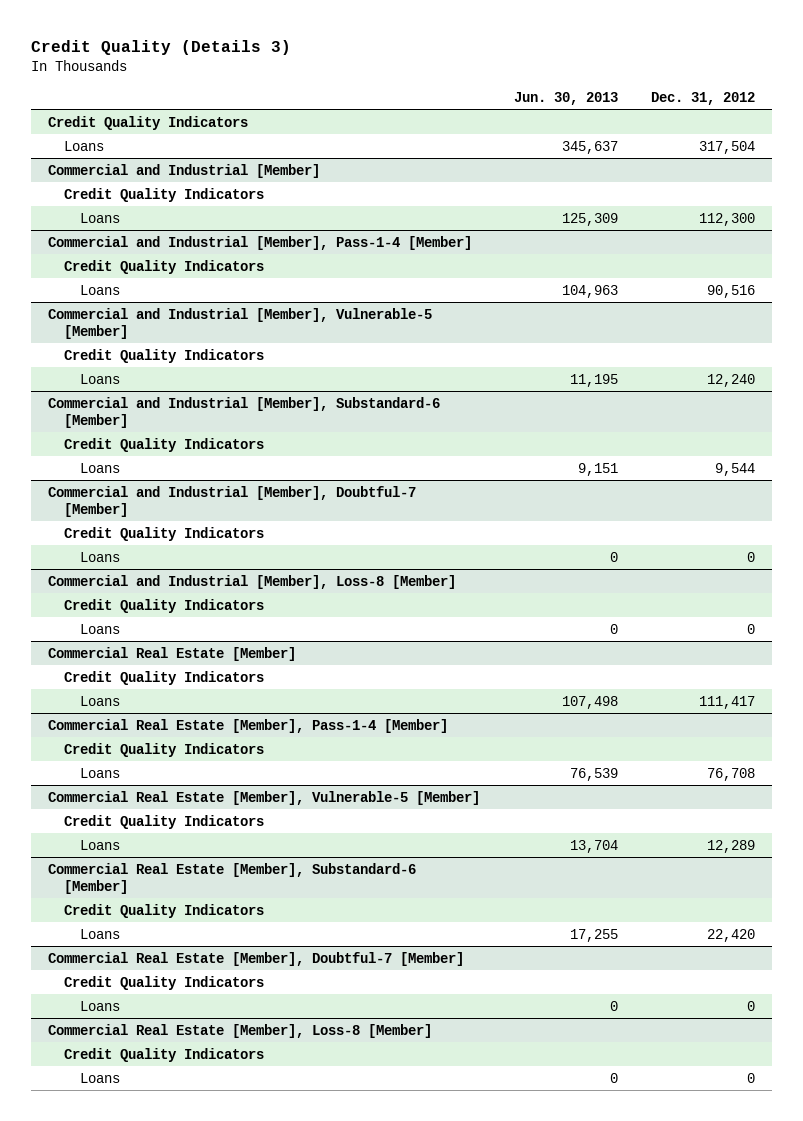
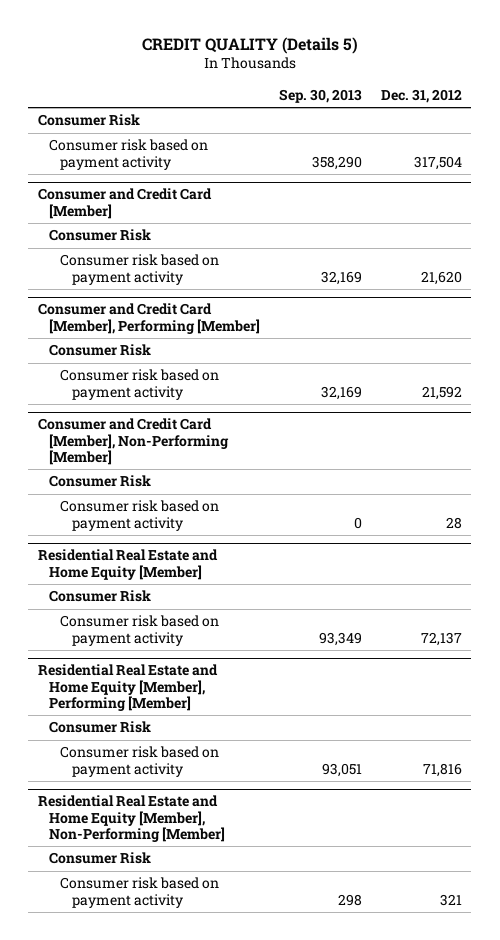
- Credit Quality (Details 3)
+ CREDIT QUALITY (Details 5)
- | Jun. 30, 2013 | Dec. 31, 2012
+ | Sep. 30, 2013 | Dec. 31, 2012
- Credit Quality Indicators
- Loans | 345,637 | 317,504
- Commercial and Industrial [Member]
- Credit Quality Indicators
- Loans | 125,309 | 112,300
- Commercial and Industrial [Member], Pass-1-4 [Member]
- Credit Quality Indicators
- Loans | 104,963 | 90,516
- Commercial and Industrial [Member], Vulnerable-5 [Member]
- Credit Quality Indicators
- Loans | 11,195 | 12,240
- Commercial and Industrial [Member], Substandard-6 [Member]
- Credit Quality Indicators
- Loans | 9,151 | 9,544
- Commercial and Industrial [Member], Doubtful-7 [Member]
- Credit Quality Indicators
- Loans | 0 | 0
- Commercial and Industrial [Member], Loss-8 [Member]
- Credit Quality Indicators
- Loans | 0 | 0
- Commercial Real Estate [Member]
- Credit Quality Indicators
- Loans | 107,498 | 111,417
- Commercial Real Estate [Member], Pass-1-4 [Member]
- Credit Quality Indicators
- Loans | 76,539 | 76,708
- Commercial Real Estate [Member], Vulnerable-5 [Member]
- Credit Quality Indicators
- Loans | 13,704 | 12,289
- Commercial Real Estate [Member], Substandard-6 [Member]
- Credit Quality Indicators
- Loans | 17,255 | 22,420
- Commercial Real Estate [Member], Doubtful-7 [Member]
- Credit Quality Indicators
- Loans | 0 | 0
- Commercial Real Estate [Member], Loss-8 [Member]
- Credit Quality Indicators
- Loans | 0 | 0
+ Consumer Risk
+ Consumer risk based on payment activity | 358,290 | 317,504
+ Consumer and Credit Card [Member]
+ Consumer Risk
+ Consumer risk based on payment activity | 32,169 | 21,620
+ Consumer and Credit Card [Member], Performing [Member]
+ Consumer Risk
+ Consumer risk based on payment activity | 32,169 | 21,592
+ Consumer and Credit Card [Member], Non-Performing [Member]
+ Consumer Risk
+ Consumer risk based on payment activity | 0 | 28
+ Residential Real Estate and Home Equity [Member]
+ Consumer Risk
+ Consumer risk based on payment activity | 93,349 | 72,137
+ Residential Real Estate and Home Equity [Member], Performing [Member]
+ Consumer Risk
+ Consumer risk based on payment activity | 93,051 | 71,816
+ Residential Real Estate and Home Equity [Member], Non-Performing [Member]
+ Consumer Risk
+ Consumer risk based on payment activity | 298 | 321

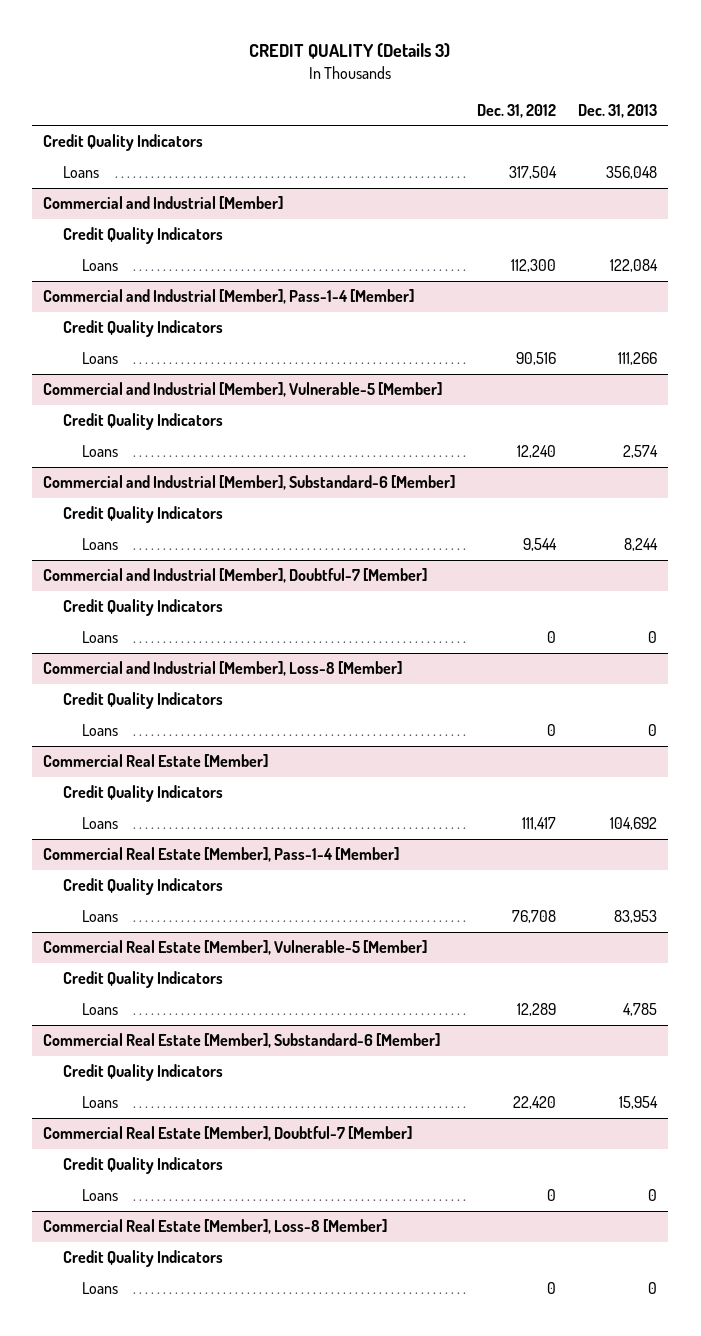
- CREDIT QUALITY (Details 5)
+ CREDIT QUALITY (Details 3)
- | Sep. 30, 2013 | Dec. 31, 2012
+ | Dec. 31, 2012 | Dec. 31, 2013
- Consumer Risk
- Consumer risk based on payment activity | 358,290 | 317,504
- Consumer and Credit Card [Member]
- Consumer Risk
- Consumer risk based on payment activity | 32,169 | 21,620
- Consumer and Credit Card [Member], Performing [Member]
- Consumer Risk
- Consumer risk based on payment activity | 32,169 | 21,592
- Consumer and Credit Card [Member], Non-Performing [Member]
- Consumer Risk
- Consumer risk based on payment activity | 0 | 28
- Residential Real Estate and Home Equity [Member]
- Consumer Risk
- Consumer risk based on payment activity | 93,349 | 72,137
- Residential Real Estate and Home Equity [Member], Performing [Member]
- Consumer Risk
- Consumer risk based on payment activity | 93,051 | 71,816
- Residential Real Estate and Home Equity [Member], Non-Performing [Member]
- Consumer Risk
- Consumer risk based on payment activity | 298 | 321
+ Credit Quality Indicators
+ Loans | 317,504 | 356,048
+ Commercial and Industrial [Member]
+ Credit Quality Indicators
+ Loans | 112,300 | 122,084
+ Commercial and Industrial [Member], Pass-1-4 [Member]
+ Credit Quality Indicators
+ Loans | 90,516 | 111,266
+ Commercial and Industrial [Member], Vulnerable-5 [Member]
+ Credit Quality Indicators
+ Loans | 12,240 | 2,574
+ Commercial and Industrial [Member], Substandard-6 [Member]
+ Credit Quality Indicators
+ Loans | 9,544 | 8,244
+ Commercial and Industrial [Member], Doubtful-7 [Member]
+ Credit Quality Indicators
+ Loans | 0 | 0
+ Commercial and Industrial [Member], Loss-8 [Member]
+ Credit Quality Indicators
+ Loans | 0 | 0
+ Commercial Real Estate [Member]
+ Credit Quality Indicators
+ Loans | 111,417 | 104,692
+ Commercial Real Estate [Member], Pass-1-4 [Member]
+ Credit Quality Indicators
+ Loans | 76,708 | 83,953
+ Commercial Real Estate [Member], Vulnerable-5 [Member]
+ Credit Quality Indicators
+ Loans | 12,289 | 4,785
+ Commercial Real Estate [Member], Substandard-6 [Member]
+ Credit Quality Indicators
+ Loans | 22,420 | 15,954
+ Commercial Real Estate [Member], Doubtful-7 [Member]
+ Credit Quality Indicators
+ Loans | 0 | 0
+ Commercial Real Estate [Member], Loss-8 [Member]
+ Credit Quality Indicators
+ Loans | 0 | 0

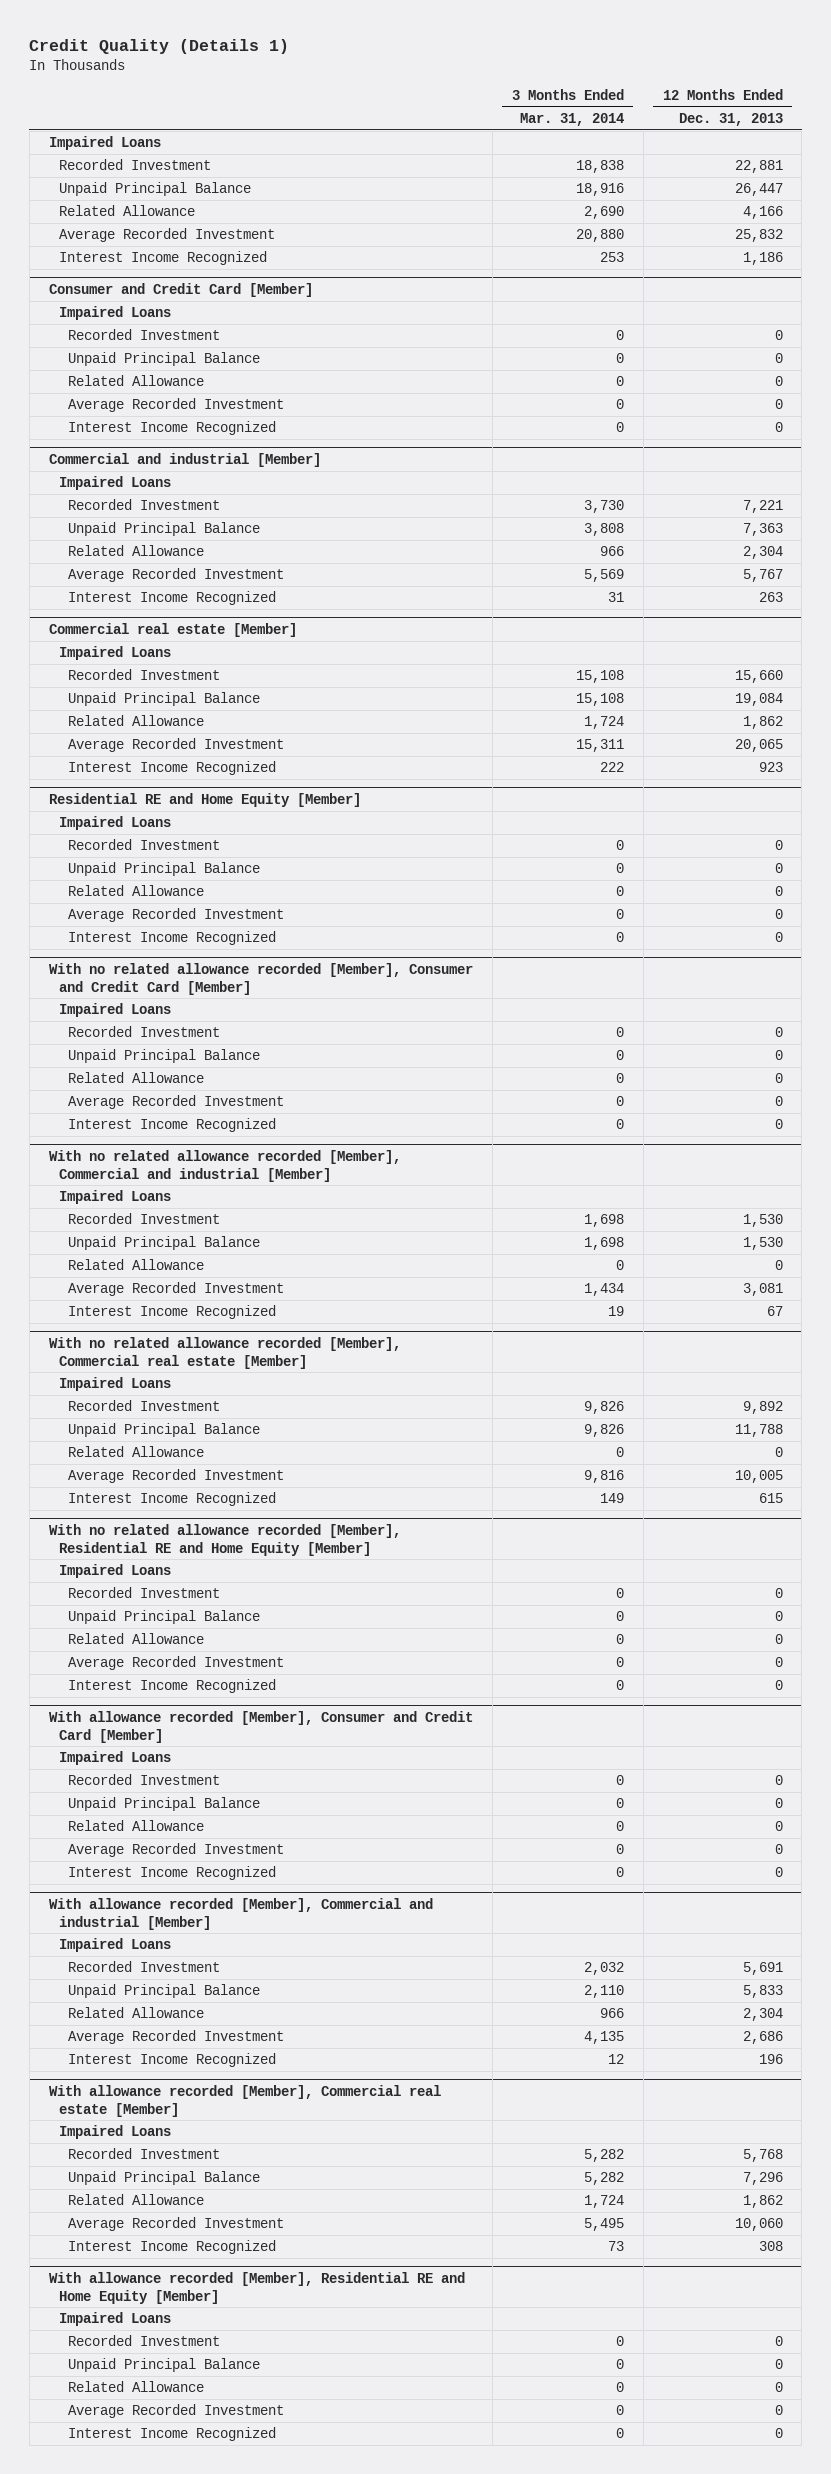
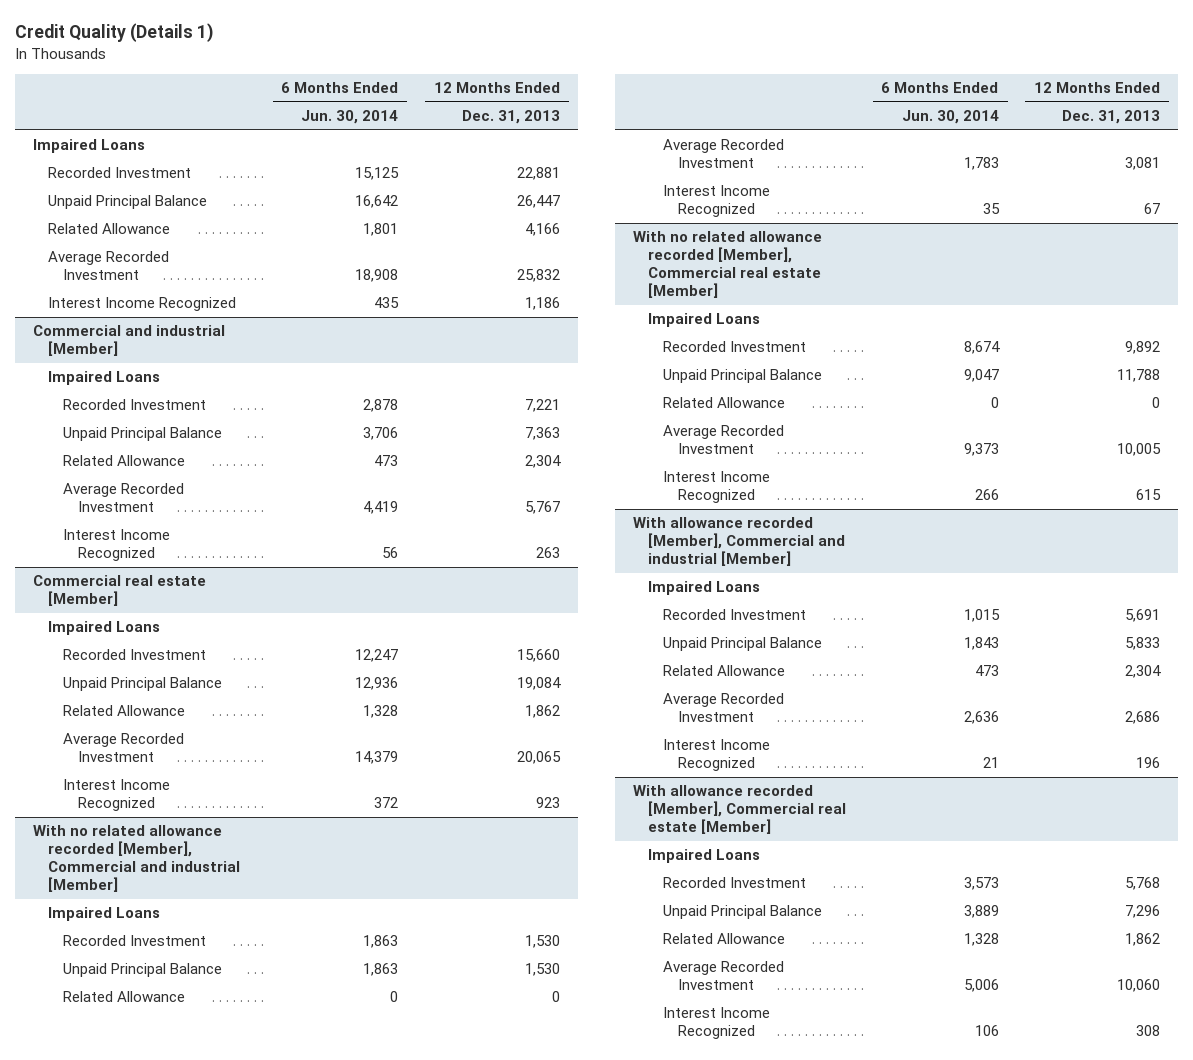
- | 3 Months Ended Mar. 31, 2014 | 12 Months Ended Dec. 31, 2013
+ | 6 Months Ended Jun. 30, 2014 | 12 Months Ended Dec. 31, 2013
- Consumer and Credit Card [Member]
- Impaired Loans
- Recorded Investment | 0 | 0
- Unpaid Principal Balance | 0 | 0
- Related Allowance | 0 | 0
- Average Recorded Investment | 0 | 0
- Interest Income Recognized | 0 | 0
- Residential RE and Home Equity [Member]
- Impaired Loans
- Recorded Investment | 0 | 0
- Unpaid Principal Balance | 0 | 0
- Related Allowance | 0 | 0
- Average Recorded Investment | 0 | 0
- Interest Income Recognized | 0 | 0
- With no related allowance recorded [Member], Consumer and Credit Card [Member]
- Impaired Loans
- Recorded Investment | 0 | 0
- Unpaid Principal Balance | 0 | 0
- Related Allowance | 0 | 0
- Average Recorded Investment | 0 | 0
- Interest Income Recognized | 0 | 0
- With no related allowance recorded [Member], Residential RE and Home Equity [Member]
- Impaired Loans
- Recorded Investment | 0 | 0
- Unpaid Principal Balance | 0 | 0
- Related Allowance | 0 | 0
- Average Recorded Investment | 0 | 0
- Interest Income Recognized | 0 | 0
- With allowance recorded [Member], Consumer and Credit Card [Member]
- Impaired Loans
- Recorded Investment | 0 | 0
- Unpaid Principal Balance | 0 | 0
- Related Allowance | 0 | 0
- Average Recorded Investment | 0 | 0
- Interest Income Recognized | 0 | 0
- With allowance recorded [Member], Residential RE and Home Equity [Member]
- Impaired Loans
- Recorded Investment | 0 | 0
- Unpaid Principal Balance | 0 | 0
- Related Allowance | 0 | 0
- Average Recorded Investment | 0 | 0
- Interest Income Recognized | 0 | 0

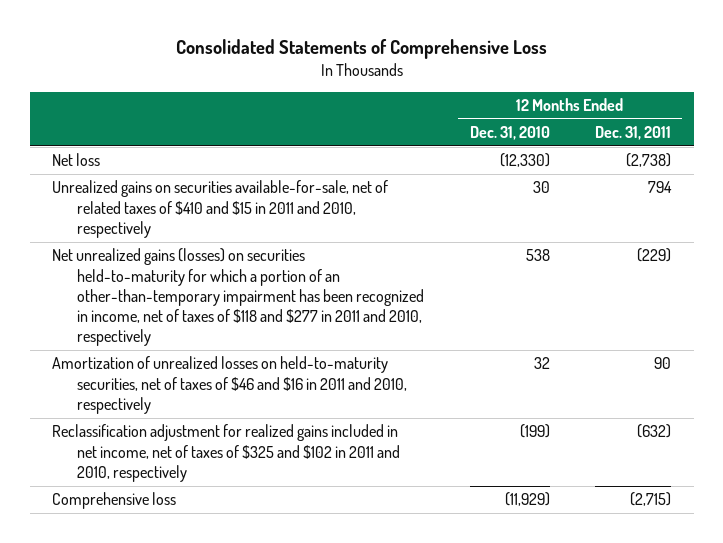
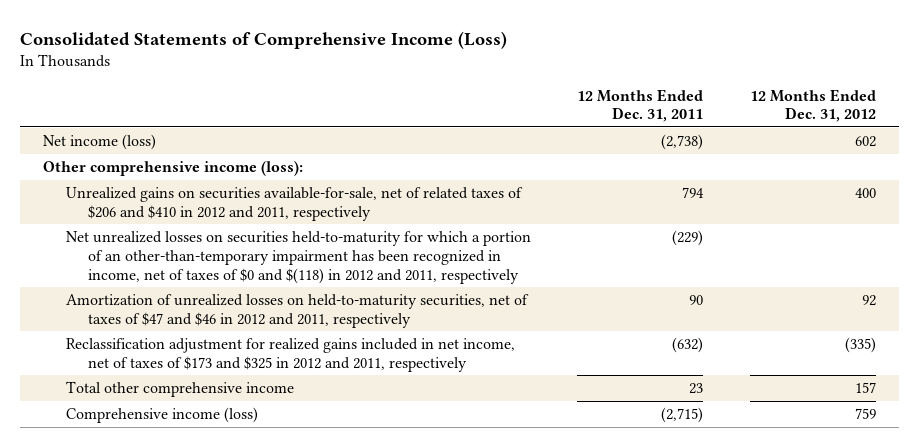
- Consolidated Statements of Comprehensive Loss
+ Consolidated Statements of Comprehensive Income (Loss)
- | 12 Months Ended Dec. 31, 2010 | 12 Months Ended Dec. 31, 2011
+ | 12 Months Ended Dec. 31, 2011 | 12 Months Ended Dec. 31, 2012
- Net loss | (12,330) | (2,738)
- Unrealized gains on securities available-for-sale, net of related taxes of $410 and $15 in 2011 and 2010, respectively | 30 | 794
- Net unrealized gains (losses) on securities held-to-maturity for which a portion of an other-than-temporary impairment has been recognized in income, net of taxes of $118 and $277 in 2011 and 2010, respectively | 538 | (229)
- Amortization of unrealized losses on held-to-maturity securities, net of taxes of $46 and $16 in 2011 and 2010, respectively | 32 | 90
- Reclassification adjustment for realized gains included in net income, net of taxes of $325 and $102 in 2011 and 2010, respectively | (199) | (632)
- Comprehensive loss | (11,929) | (2,715)
+ Net income (loss) | (2,738) | 602
+ Other comprehensive income (loss):
+ Unrealized gains on securities available-for-sale, net of related taxes of $206 and $410 in 2012 and 2011, respectively | 794 | 400
+ Net unrealized losses on securities held-to-maturity for which a portion of an other-than-temporary impairment has been recognized in income, net of taxes of $0 and $(118) in 2012 and 2011, respectively | (229) |
+ Amortization of unrealized losses on held-to-maturity securities, net of taxes of $47 and $46 in 2012 and 2011, respectively | 90 | 92
+ Reclassification adjustment for realized gains included in net income, net of taxes of $173 and $325 in 2012 and 2011, respectively | (632) | (335)
+ Total other comprehensive income | 23 | 157
+ Comprehensive income (loss) | (2,715) | 759

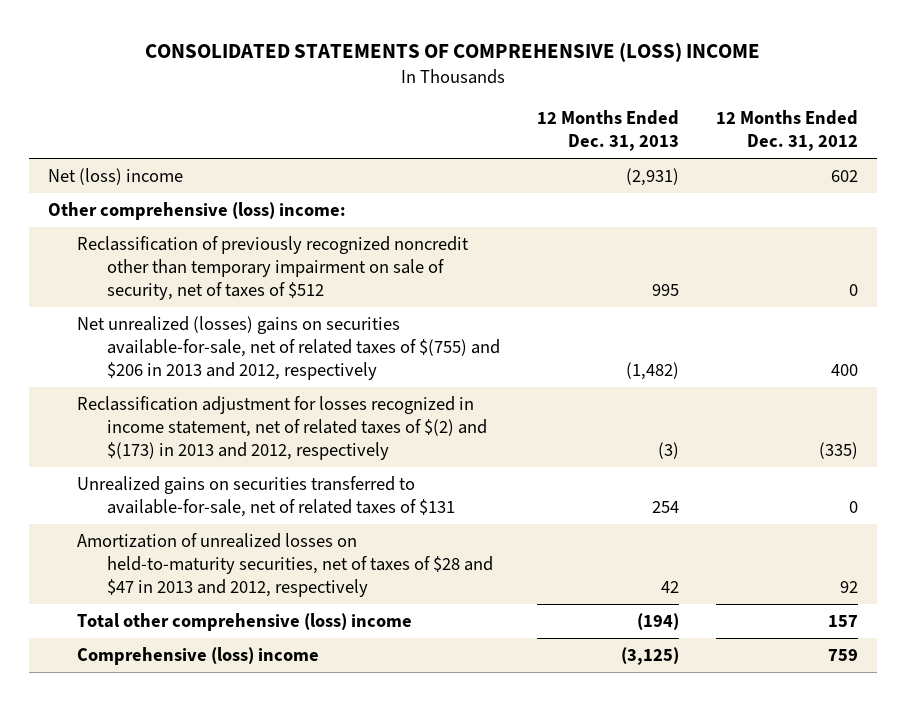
- Consolidated Statements of Comprehensive Income (Loss)
+ CONSOLIDATED STATEMENTS OF COMPREHENSIVE (LOSS) INCOME
- | 12 Months Ended Dec. 31, 2011 | 12 Months Ended Dec. 31, 2012
+ | 12 Months Ended Dec. 31, 2013 | 12 Months Ended Dec. 31, 2012
- Net income (loss) | (2,738) | 602
- Other comprehensive income (loss):
- Unrealized gains on securities available-for-sale, net of related taxes of $206 and $410 in 2012 and 2011, respectively | 794 | 400
- Net unrealized losses on securities held-to-maturity for which a portion of an other-than-temporary impairment has been recognized in income, net of taxes of $0 and $(118) in 2012 and 2011, respectively | (229) |
- Amortization of unrealized losses on held-to-maturity securities, net of taxes of $47 and $46 in 2012 and 2011, respectively | 90 | 92
- Reclassification adjustment for realized gains included in net income, net of taxes of $173 and $325 in 2012 and 2011, respectively | (632) | (335)
- Total other comprehensive income | 23 | 157
- Comprehensive income (loss) | (2,715) | 759
+ Net (loss) income | (2,931) | 602
+ Other comprehensive (loss) income:
+ Reclassification of previously recognized noncredit other than temporary impairment on sale of security, net of taxes of $512 | 995 | 0
+ Net unrealized (losses) gains on securities available-for-sale, net of related taxes of $(755) and $206 in 2013 and 2012, respectively | (1,482) | 400
+ Reclassification adjustment for losses recognized in income statement, net of related taxes of $(2) and $(173) in 2013 and 2012, respectively | (3) | (335)
+ Unrealized gains on securities transferred to available-for-sale, net of related taxes of $131 | 254 | 0
+ Amortization of unrealized losses on held-to-maturity securities, net of taxes of $28 and $47 in 2013 and 2012, respectively | 42 | 92
+ Total other comprehensive (loss) income | (194) | 157
+ Comprehensive (loss) income | (3,125) | 759

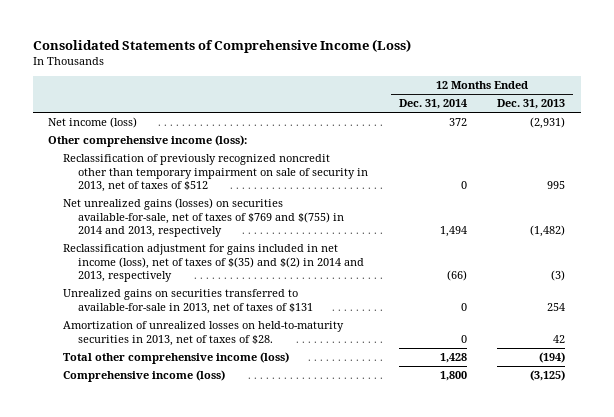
- CONSOLIDATED STATEMENTS OF COMPREHENSIVE (LOSS) INCOME
+ Consolidated Statements of Comprehensive Income (Loss)
- | 12 Months Ended Dec. 31, 2013 | 12 Months Ended Dec. 31, 2012
+ | 12 Months Ended Dec. 31, 2014 | 12 Months Ended Dec. 31, 2013
- Net (loss) income | (2,931) | 602
- Other comprehensive (loss) income:
- Reclassification of previously recognized noncredit other than temporary impairment on sale of security, net of taxes of $512 | 995 | 0
- Net unrealized (losses) gains on securities available-for-sale, net of related taxes of $(755) and $206 in 2013 and 2012, respectively | (1,482) | 400
- Reclassification adjustment for losses recognized in income statement, net of related taxes of $(2) and $(173) in 2013 and 2012, respectively | (3) | (335)
- Unrealized gains on securities transferred to available-for-sale, net of related taxes of $131 | 254 | 0
- Amortization of unrealized losses on held-to-maturity securities, net of taxes of $28 and $47 in 2013 and 2012, respectively | 42 | 92
- Total other comprehensive (loss) income | (194) | 157
- Comprehensive (loss) income | (3,125) | 759
+ Net income (loss) | 372 | (2,931)
+ Other comprehensive income (loss):
+ Reclassification of previously recognized noncredit other than temporary impairment on sale of security in 2013, net of taxes of $512 | 0 | 995
+ Net unrealized gains (losses) on securities available-for-sale, net of taxes of $769 and $(755) in 2014 and 2013, respectively | 1,494 | (1,482)
+ Reclassification adjustment for gains included in net income (loss), net of taxes of $(35) and $(2) in 2014 and 2013, respectively | (66) | (3)
+ Unrealized gains on securities transferred to available-for-sale in 2013, net of taxes of $131 | 0 | 254
+ Amortization of unrealized losses on held-to-maturity securities in 2013, net of taxes of $28. | 0 | 42
+ Total other comprehensive income (loss) | 1,428 | (194)
+ Comprehensive income (loss) | 1,800 | (3,125)

